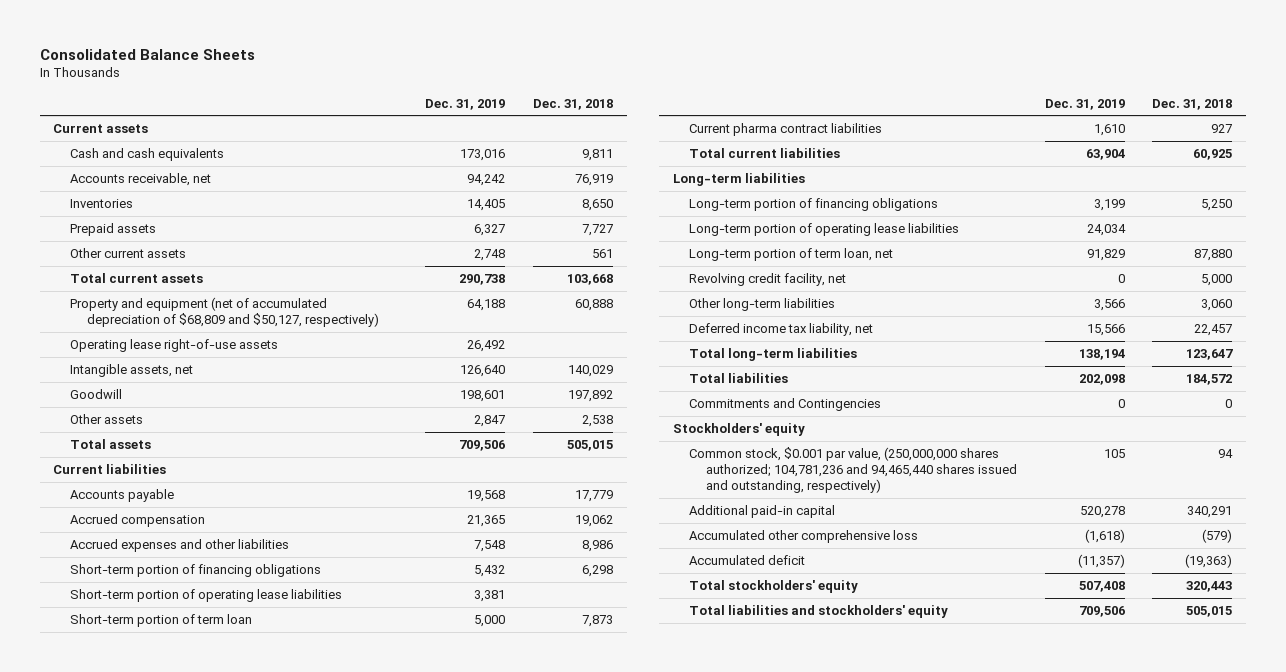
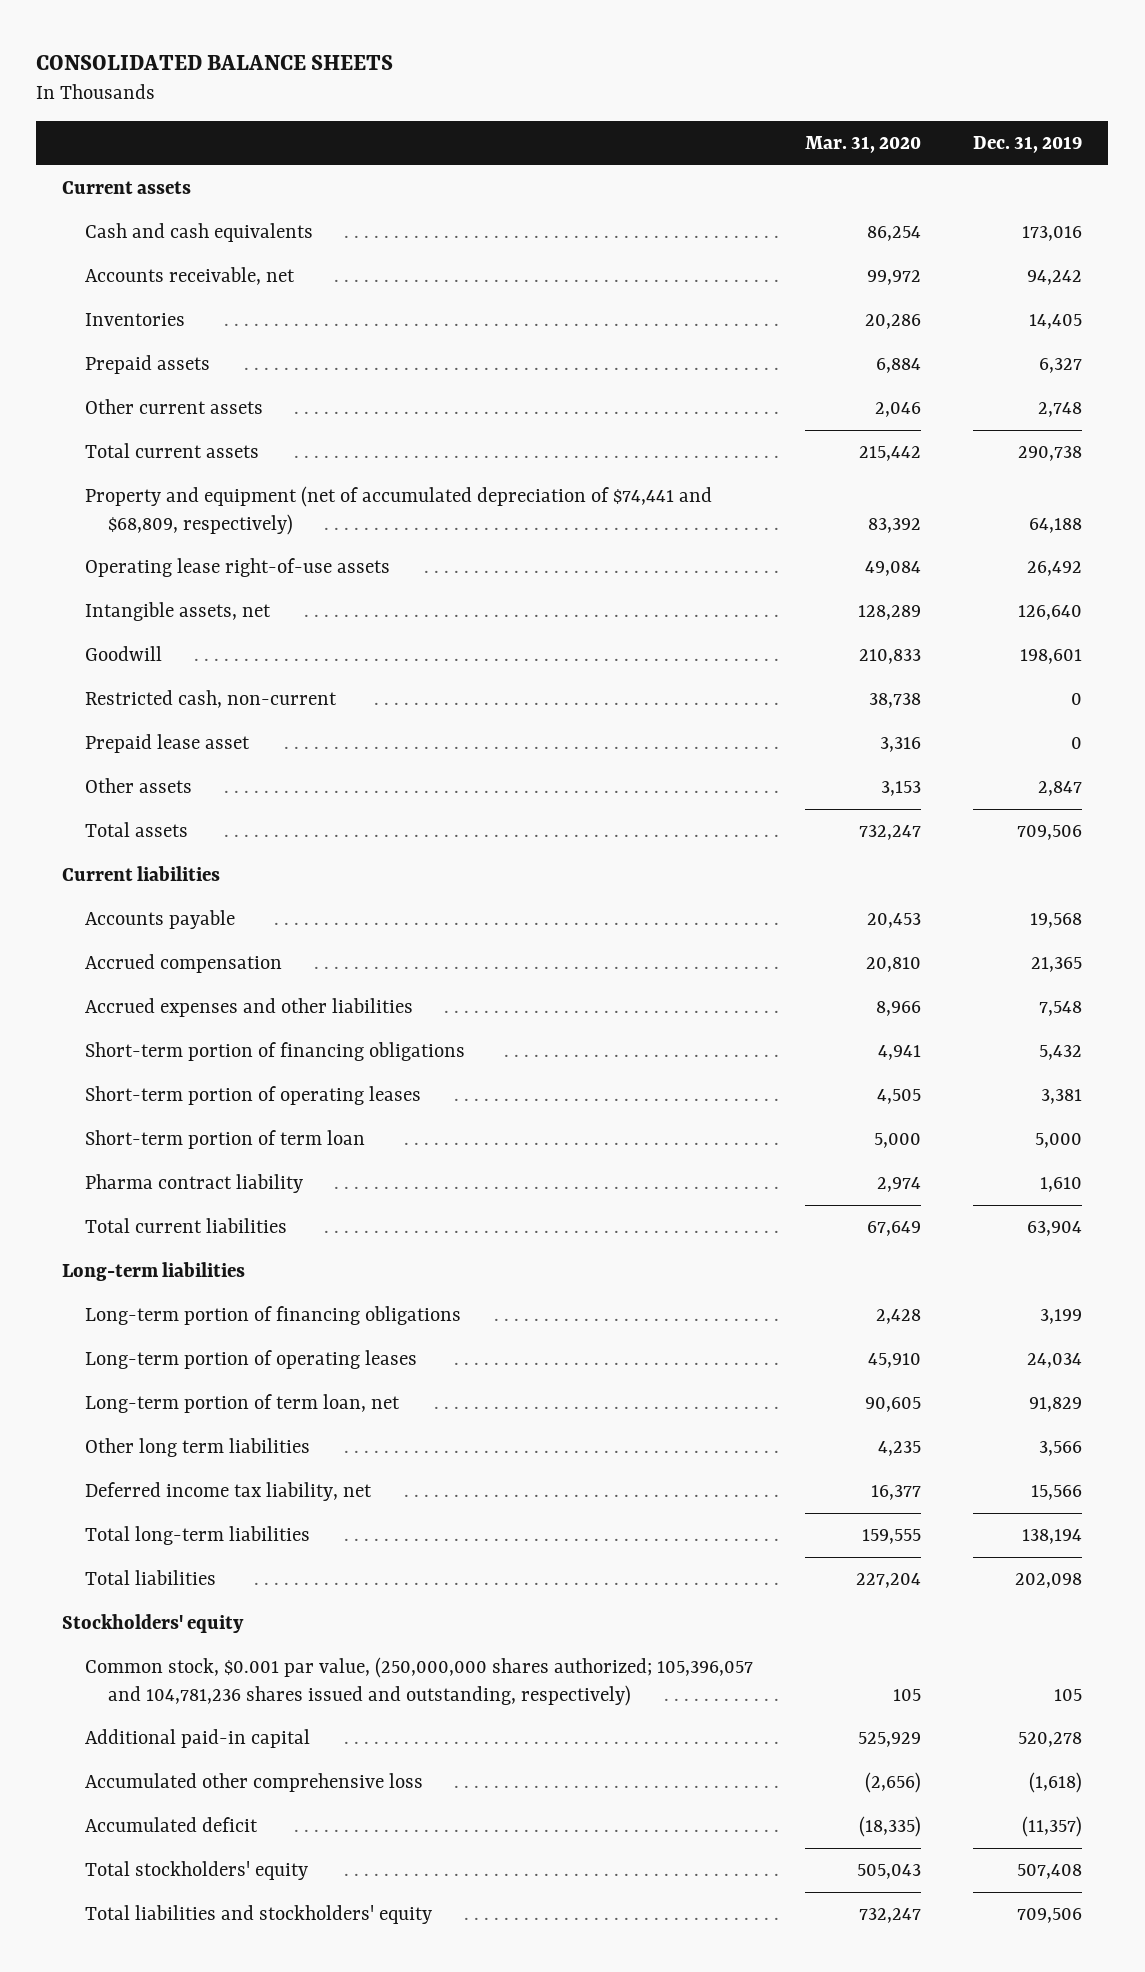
- Consolidated Balance Sheets
+ CONSOLIDATED BALANCE SHEETS
- | Dec. 31, 2019 | Dec. 31, 2018
+ | Mar. 31, 2020 | Dec. 31, 2019
- Property and equipment (net of accumulated depreciation of $68,809 and $50,127, respectively) | 64,188 | 60,888
+ Property and equipment (net of accumulated depreciation of $74,441 and $68,809, respectively) | 83,392 | 64,188
+ Restricted cash, non-current | 38,738 | 0
+ Prepaid lease asset | 3,316 | 0
- Short-term portion of operating lease liabilities | 3,381 |
+ Short-term portion of operating leases | 4,505 | 3,381
- Current pharma contract liabilities | 1,610 | 927
+ Pharma contract liability | 2,974 | 1,610
- Long-term portion of operating lease liabilities | 24,034 |
+ Long-term portion of operating leases | 45,910 | 24,034
- Revolving credit facility, net | 0 | 5,000
- Other long-term liabilities | 3,566 | 3,060
+ Other long term liabilities | 4,235 | 3,566
- Commitments and Contingencies | 0 | 0
- Common stock, $0.001 par value, (250,000,000 shares authorized; 104,781,236 and 94,465,440 shares issued and outstanding, respectively) | 105 | 94
+ Common stock, $0.001 par value, (250,000,000 shares authorized; 105,396,057 and 104,781,236 shares issued and outstanding, respectively) | 105 | 105

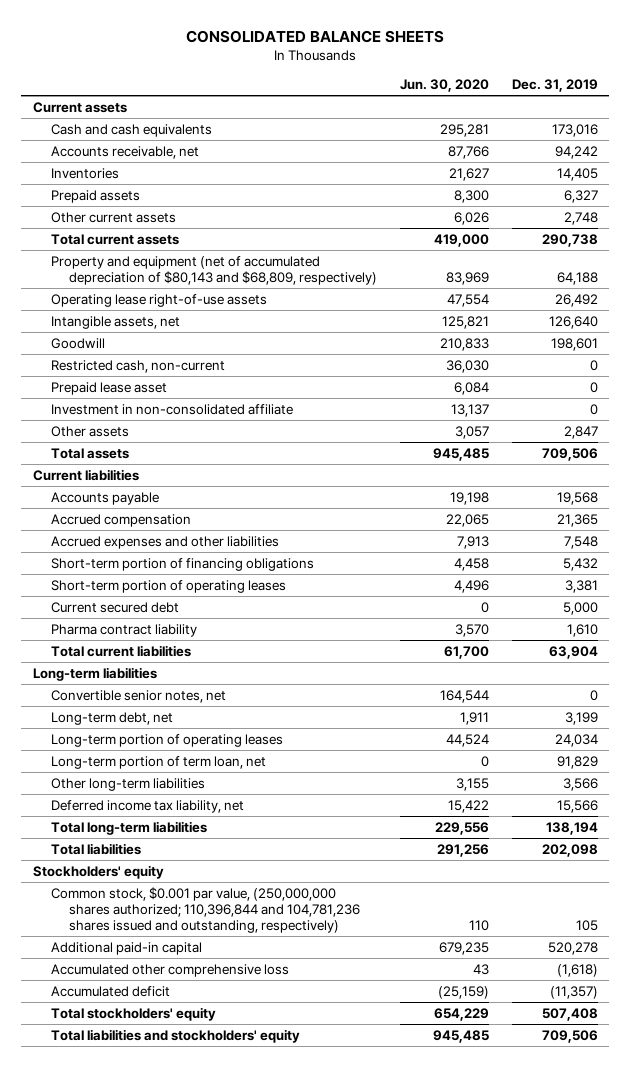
- | Mar. 31, 2020 | Dec. 31, 2019
+ | Jun. 30, 2020 | Dec. 31, 2019
- Property and equipment (net of accumulated depreciation of $74,441 and $68,809, respectively) | 83,392 | 64,188
+ Property and equipment (net of accumulated depreciation of $80,143 and $68,809, respectively) | 83,969 | 64,188
+ Investment in non-consolidated affiliate | 13,137 | 0
- Short-term portion of term loan | 5,000 | 5,000
+ Current secured debt | 0 | 5,000
- Long-term portion of financing obligations | 2,428 | 3,199
+ Convertible senior notes, net | 164,544 | 0
+ Long-term debt, net | 1,911 | 3,199
- Other long term liabilities | 4,235 | 3,566
+ Other long-term liabilities | 3,155 | 3,566
- Common stock, $0.001 par value, (250,000,000 shares authorized; 105,396,057 and 104,781,236 shares issued and outstanding, respectively) | 105 | 105
+ Common stock, $0.001 par value, (250,000,000 shares authorized; 110,396,844 and 104,781,236 shares issued and outstanding, respectively) | 110 | 105

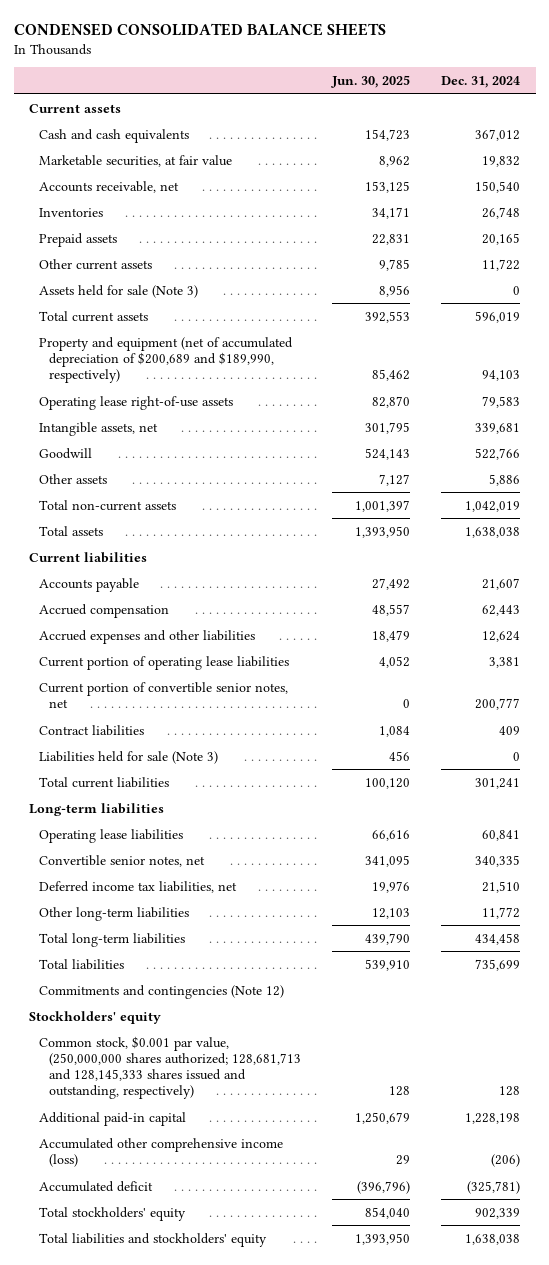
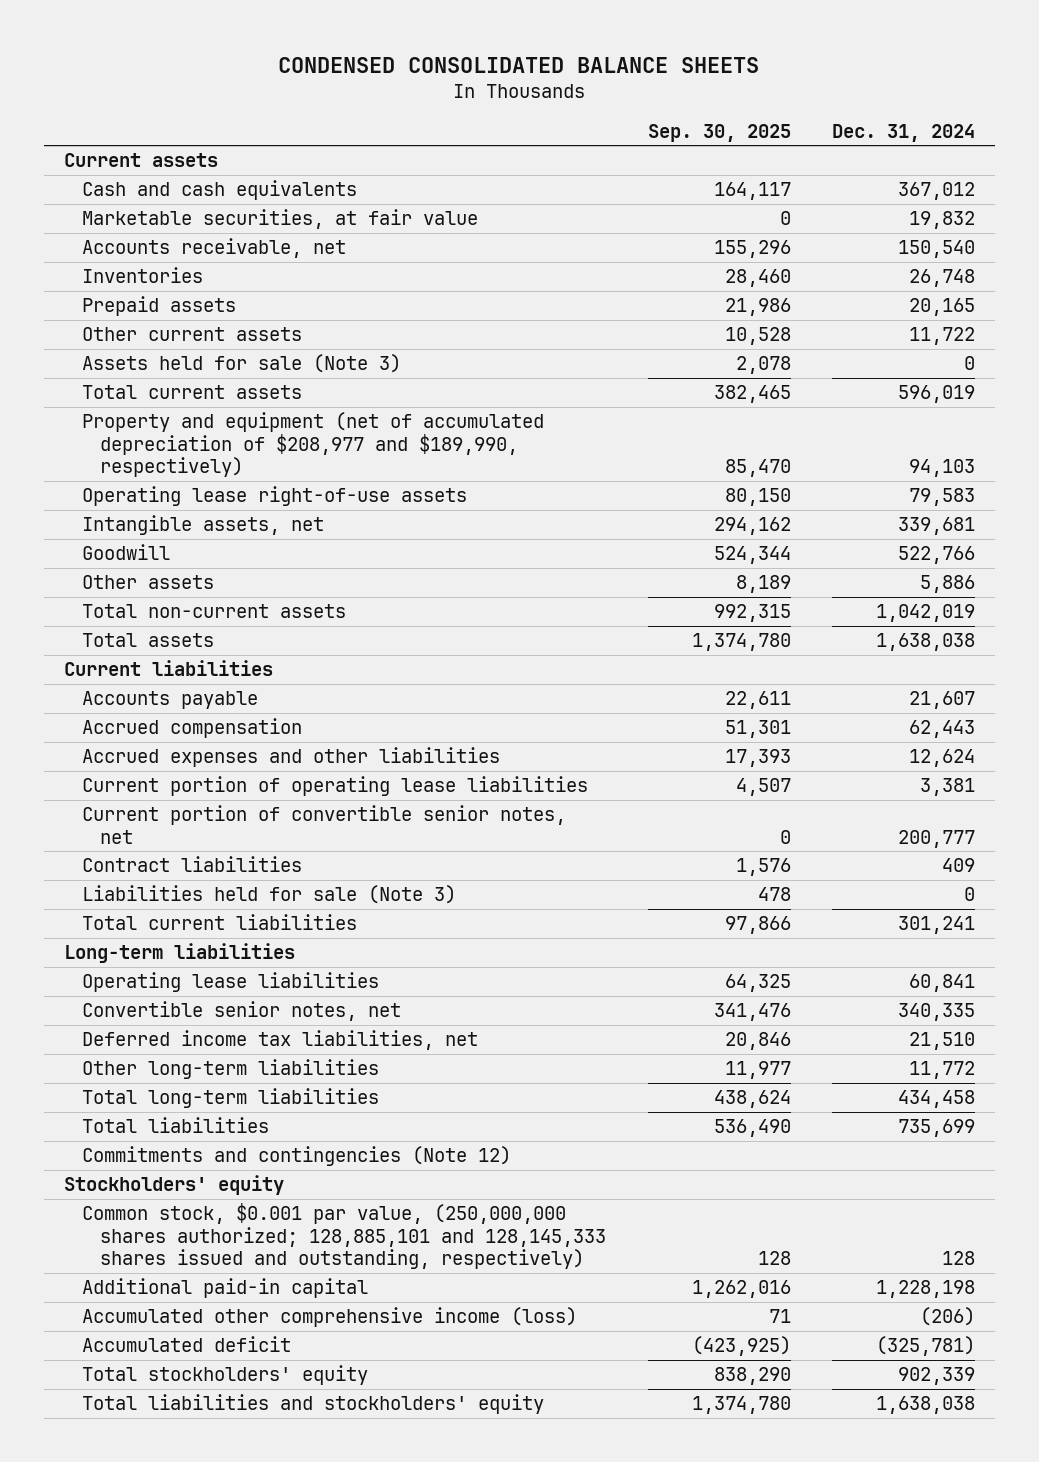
- | Jun. 30, 2025 | Dec. 31, 2024
+ | Sep. 30, 2025 | Dec. 31, 2024
- Property and equipment (net of accumulated depreciation of $200,689 and $189,990, respectively) | 85,462 | 94,103
+ Property and equipment (net of accumulated depreciation of $208,977 and $189,990, respectively) | 85,470 | 94,103
- Common stock, $0.001 par value, (250,000,000 shares authorized; 128,681,713 and 128,145,333 shares issued and outstanding, respectively) | 128 | 128
+ Common stock, $0.001 par value, (250,000,000 shares authorized; 128,885,101 and 128,145,333 shares issued and outstanding, respectively) | 128 | 128

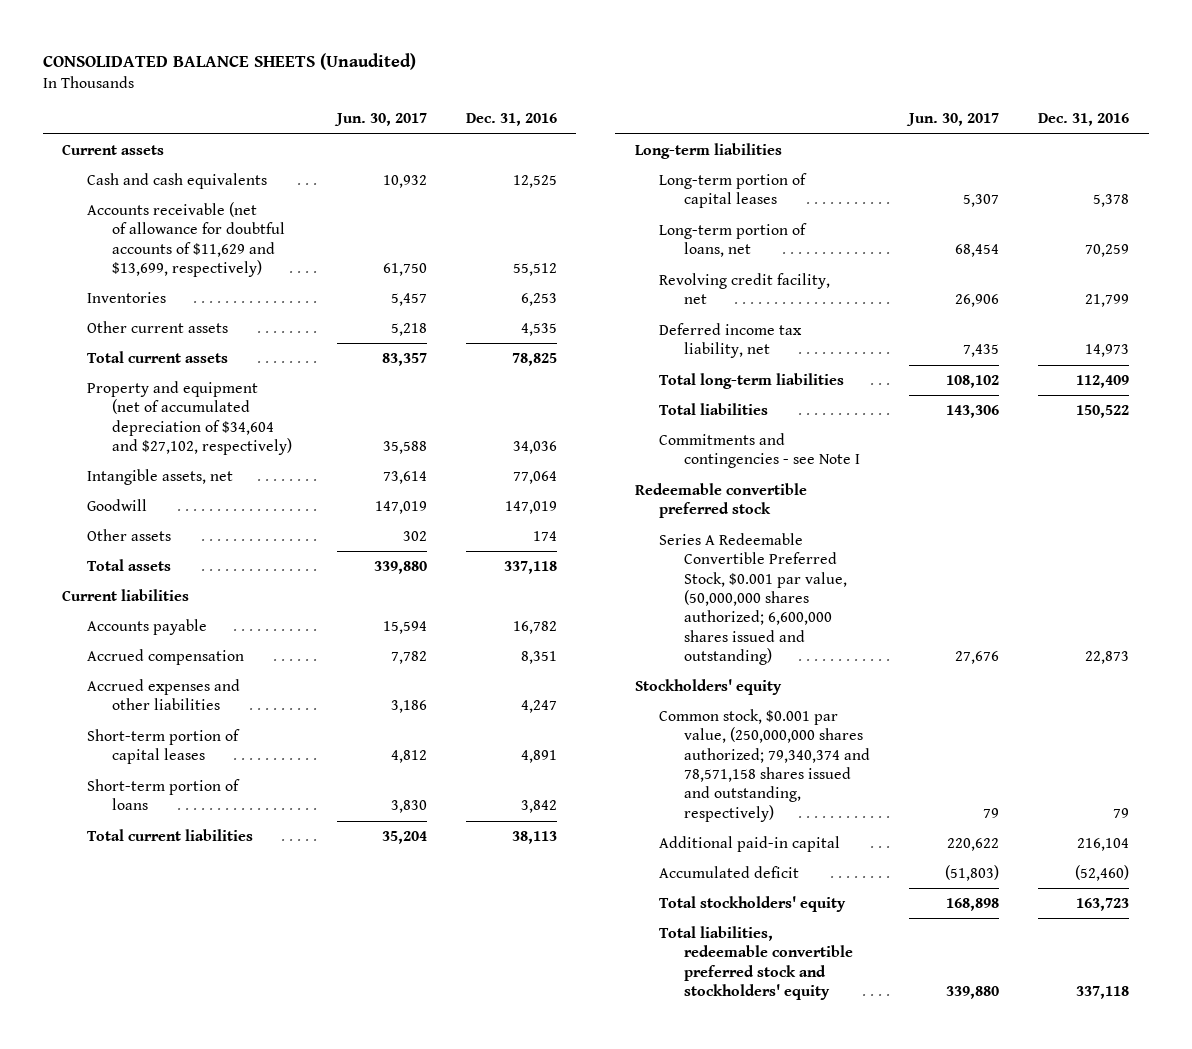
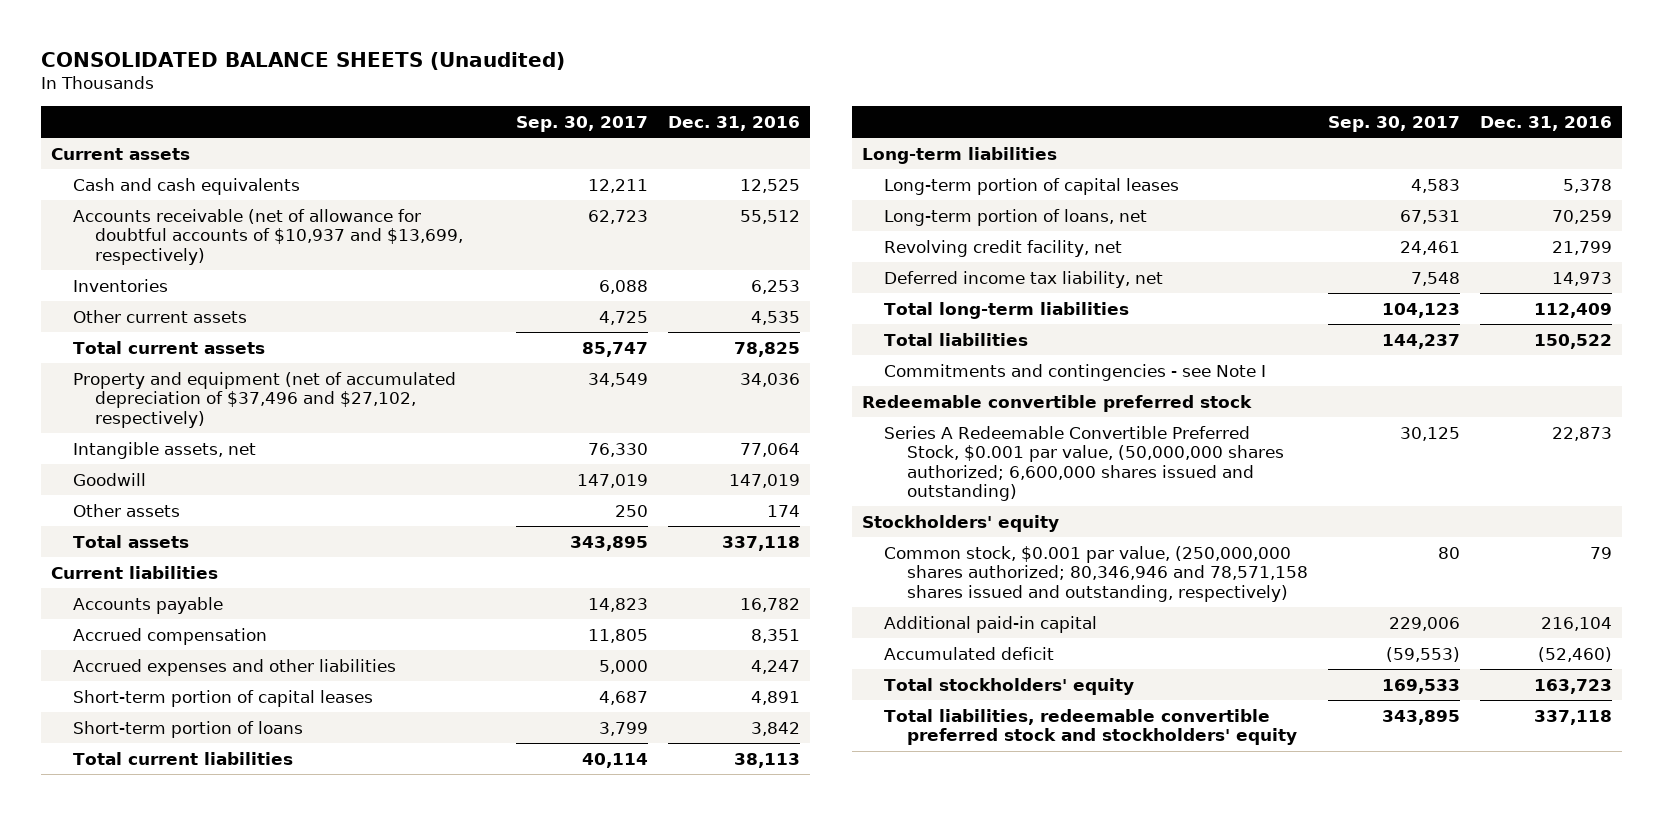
- | Jun. 30, 2017 | Dec. 31, 2016
+ | Sep. 30, 2017 | Dec. 31, 2016
- Accounts receivable (net of allowance for doubtful accounts of $11,629 and $13,699, respectively) | 61,750 | 55,512
+ Accounts receivable (net of allowance for doubtful accounts of $10,937 and $13,699, respectively) | 62,723 | 55,512
- Property and equipment (net of accumulated depreciation of $34,604 and $27,102, respectively) | 35,588 | 34,036
+ Property and equipment (net of accumulated depreciation of $37,496 and $27,102, respectively) | 34,549 | 34,036
- Common stock, $0.001 par value, (250,000,000 shares authorized; 79,340,374 and 78,571,158 shares issued and outstanding, respectively) | 79 | 79
+ Common stock, $0.001 par value, (250,000,000 shares authorized; 80,346,946 and 78,571,158 shares issued and outstanding, respectively) | 80 | 79

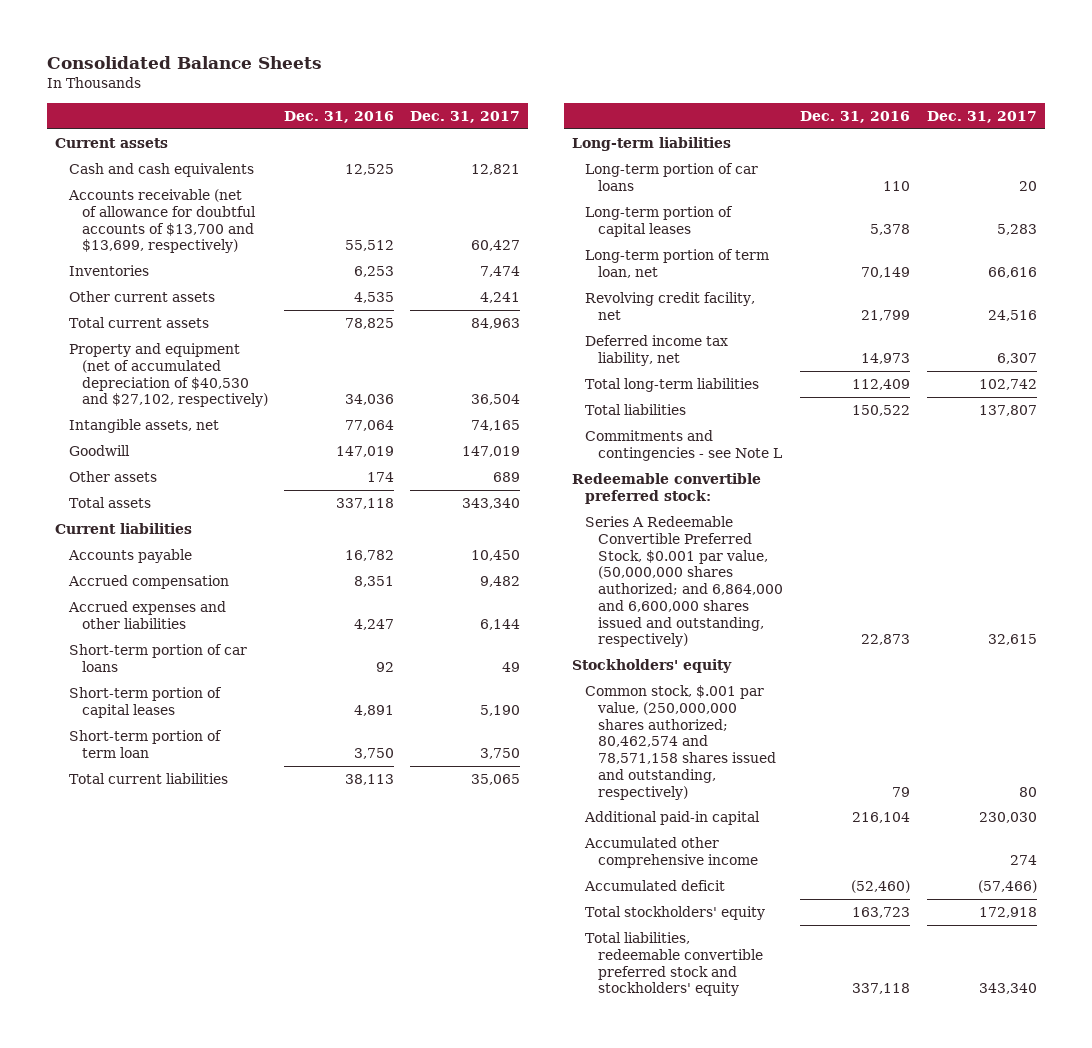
- CONSOLIDATED BALANCE SHEETS (Unaudited)
+ Consolidated Balance Sheets
- | Sep. 30, 2017 | Dec. 31, 2016
+ | Dec. 31, 2016 | Dec. 31, 2017
- Accounts receivable (net of allowance for doubtful accounts of $10,937 and $13,699, respectively) | 62,723 | 55,512
+ Accounts receivable (net of allowance for doubtful accounts of $13,700 and $13,699, respectively) | 55,512 | 60,427
- Property and equipment (net of accumulated depreciation of $37,496 and $27,102, respectively) | 34,549 | 34,036
+ Property and equipment (net of accumulated depreciation of $40,530 and $27,102, respectively) | 34,036 | 36,504
+ Short-term portion of car loans | 92 | 49
- Short-term portion of loans | 3,799 | 3,842
+ Short-term portion of term loan | 3,750 | 3,750
+ Long-term portion of car loans | 110 | 20
- Long-term portion of loans, net | 67,531 | 70,259
+ Long-term portion of term loan, net | 70,149 | 66,616
- Commitments and contingencies - see Note I
- Redeemable convertible preferred stock
- Series A Redeemable Convertible Preferred Stock, $0.001 par value, (50,000,000 shares authorized; 6,600,000 shares issued and outstanding) | 30,125 | 22,873
+ Commitments and contingencies - see Note L
+ Redeemable convertible preferred stock:
+ Series A Redeemable Convertible Preferred Stock, $0.001 par value, (50,000,000 shares authorized; and 6,864,000 and 6,600,000 shares issued and outstanding, respectively) | 22,873 | 32,615
- Common stock, $0.001 par value, (250,000,000 shares authorized; 80,346,946 and 78,571,158 shares issued and outstanding, respectively) | 80 | 79
+ Common stock, $.001 par value, (250,000,000 shares authorized; 80,462,574 and 78,571,158 shares issued and outstanding, respectively) | 79 | 80
+ Accumulated other comprehensive income | | 274

